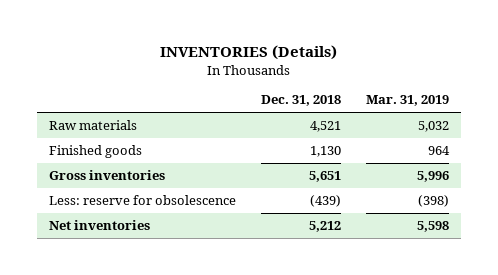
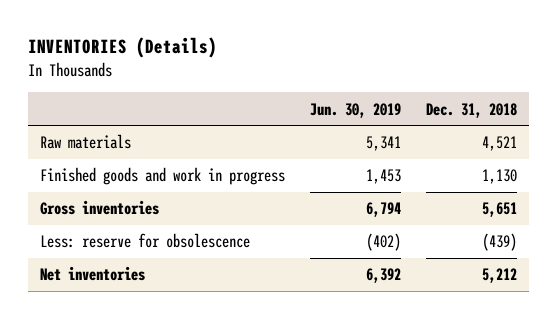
- | Dec. 31, 2018 | Mar. 31, 2019
+ | Jun. 30, 2019 | Dec. 31, 2018
- Finished goods | 1,130 | 964
+ Finished goods and work in progress | 1,453 | 1,130

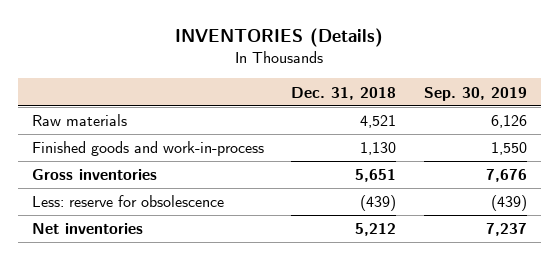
- | Jun. 30, 2019 | Dec. 31, 2018
+ | Dec. 31, 2018 | Sep. 30, 2019
- Finished goods and work in progress | 1,453 | 1,130
+ Finished goods and work-in-process | 1,130 | 1,550

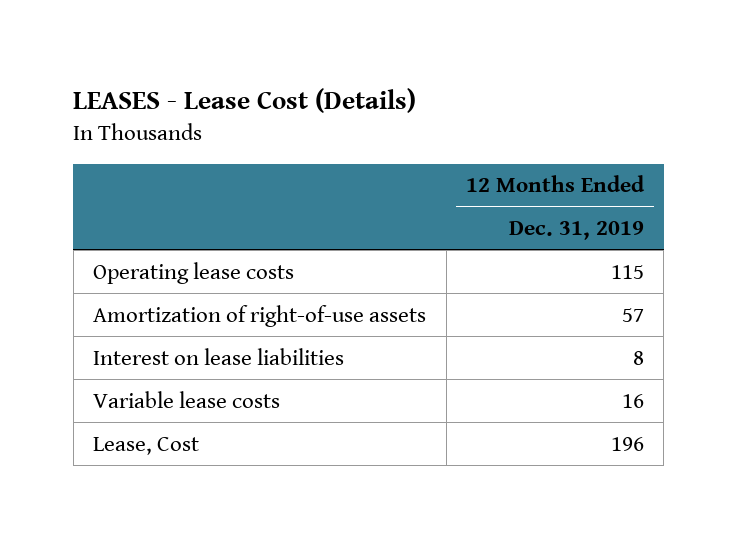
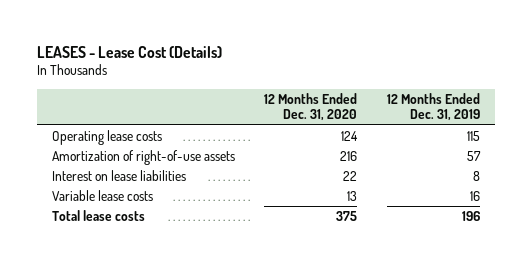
- | 12 Months Ended Dec. 31, 2019
+ | 12 Months Ended Dec. 31, 2020 | 12 Months Ended Dec. 31, 2019
- Lease, Cost | 196
+ Total lease costs | 375 | 196

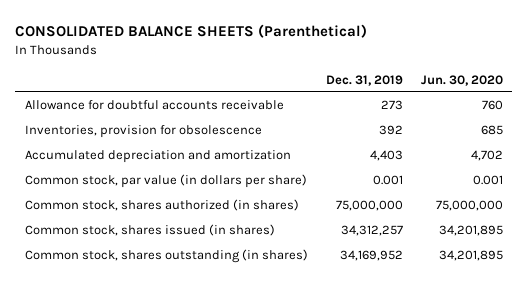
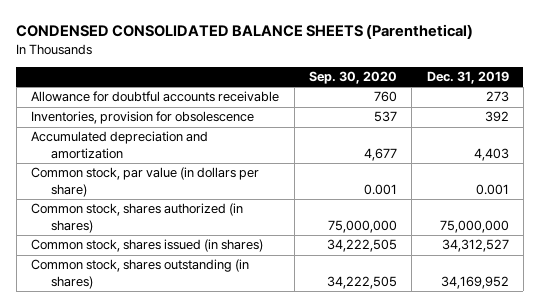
- CONSOLIDATED BALANCE SHEETS (Parenthetical)
+ CONDENSED CONSOLIDATED BALANCE SHEETS (Parenthetical)
- | Dec. 31, 2019 | Jun. 30, 2020
+ | Sep. 30, 2020 | Dec. 31, 2019
- Common stock, shares issued (in shares) | 34,312,257 | 34,201,895
+ Common stock, shares issued (in shares) | 34,222,505 | 34,312,527

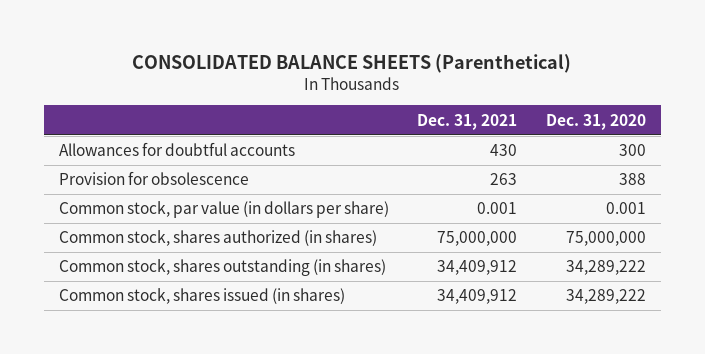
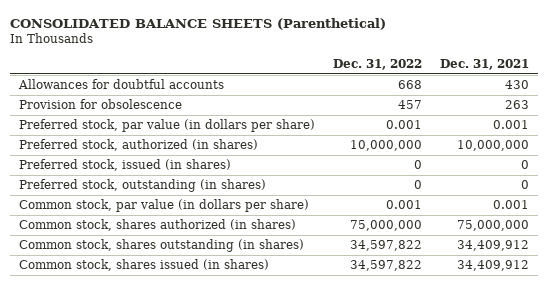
- | Dec. 31, 2021 | Dec. 31, 2020
+ | Dec. 31, 2022 | Dec. 31, 2021
+ Preferred stock, par value (in dollars per share) | 0.001 | 0.001
+ Preferred stock, authorized (in shares) | 10,000,000 | 10,000,000
+ Preferred stock, issued (in shares) | 0 | 0
+ Preferred stock, outstanding (in shares) | 0 | 0

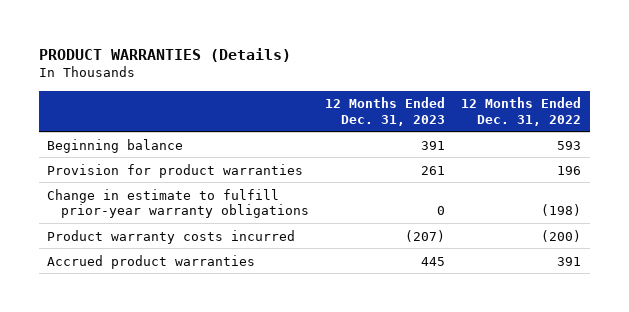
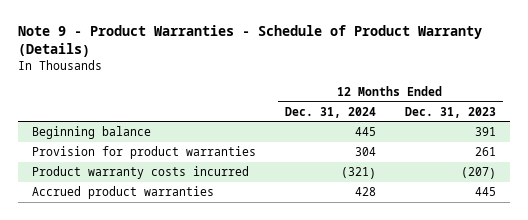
- PRODUCT WARRANTIES (Details)
+ Note 9 - Product Warranties - Schedule of Product Warranty (Details)
- | 12 Months Ended Dec. 31, 2023 | 12 Months Ended Dec. 31, 2022
+ | 12 Months Ended Dec. 31, 2024 | 12 Months Ended Dec. 31, 2023
- Change in estimate to fulfill prior-year warranty obligations | 0 | (198)

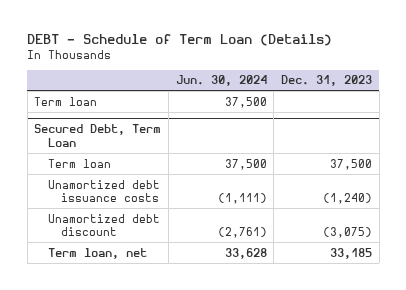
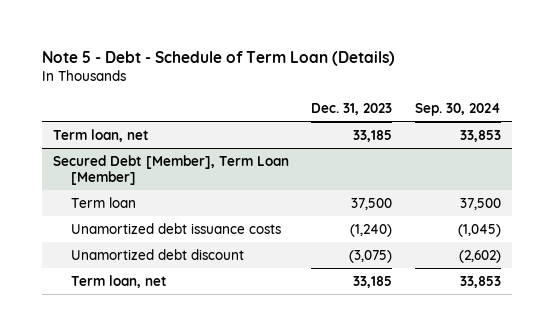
- DEBT - Schedule of Term Loan (Details)
+ Note 5 - Debt - Schedule of Term Loan (Details)
- | Jun. 30, 2024 | Dec. 31, 2023
+ | Dec. 31, 2023 | Sep. 30, 2024
- Term loan | 37,500 |
- Secured Debt, Term Loan
+ Term loan, net | 33,185 | 33,853
+ Secured Debt [Member], Term Loan [Member]

